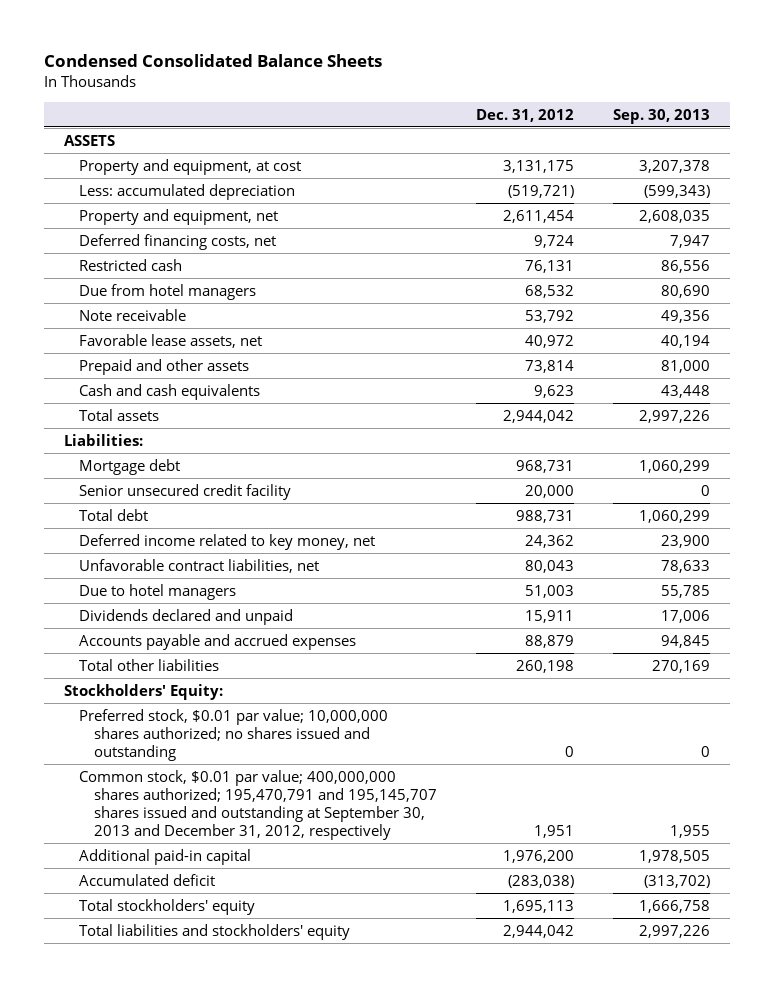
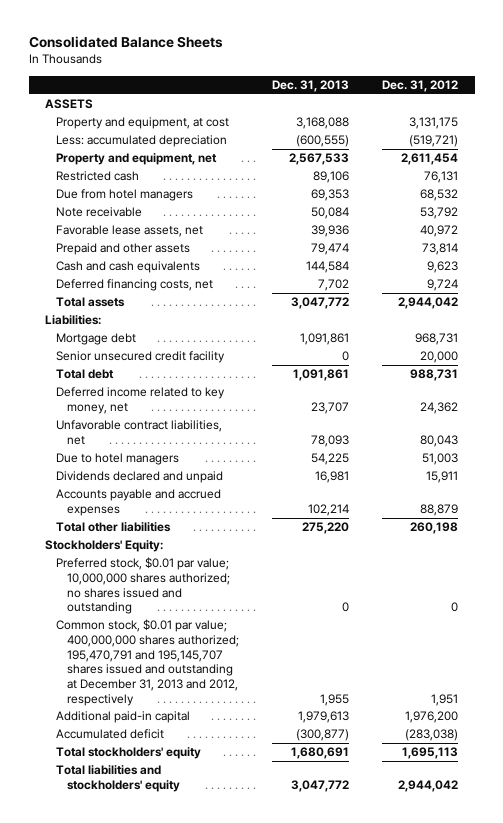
- Condensed Consolidated Balance Sheets
+ Consolidated Balance Sheets
- | Dec. 31, 2012 | Sep. 30, 2013
+ | Dec. 31, 2013 | Dec. 31, 2012
moved down: Deferred financing costs, net | 7,702 | 9,724
- Common stock, $0.01 par value; 400,000,000 shares authorized; 195,470,791 and 195,145,707 shares issued and outstanding at September 30, 2013 and December 31, 2012, respectively | 1,951 | 1,955
+ Common stock, $0.01 par value; 400,000,000 shares authorized; 195,470,791 and 195,145,707 shares issued and outstanding at December 31, 2013 and 2012, respectively | 1,955 | 1,951

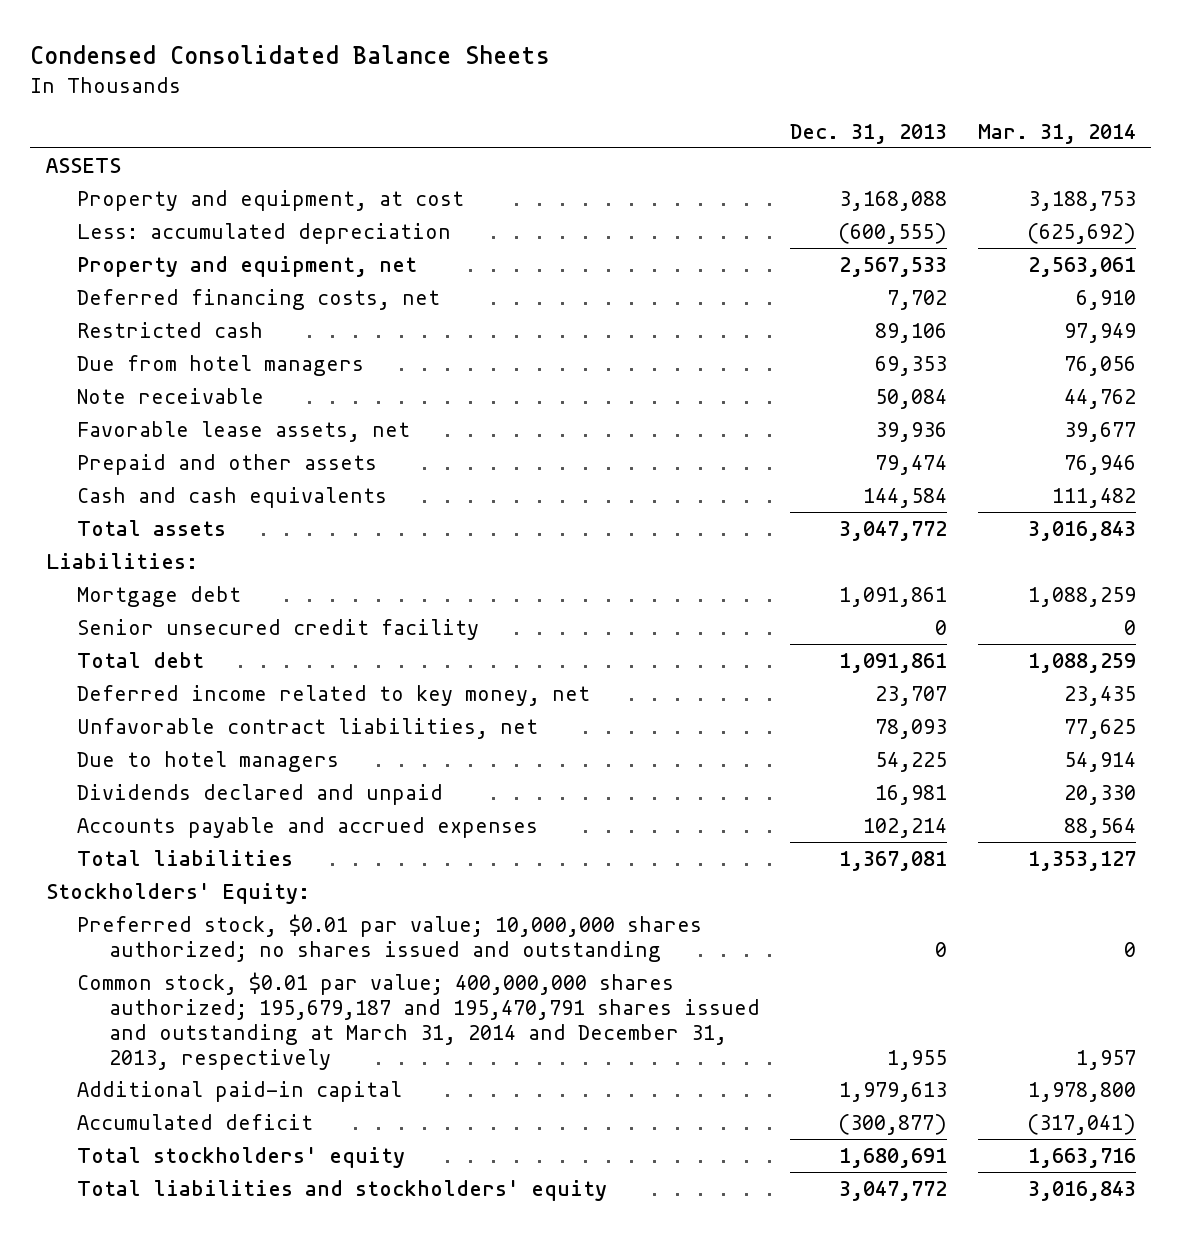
- Consolidated Balance Sheets
+ Condensed Consolidated Balance Sheets
- | Dec. 31, 2013 | Dec. 31, 2012
+ | Dec. 31, 2013 | Mar. 31, 2014
moved up: Deferred financing costs, net | 7,702 | 6,910
- Total other liabilities | 275,220 | 260,198
+ Total liabilities | 1,367,081 | 1,353,127
- Common stock, $0.01 par value; 400,000,000 shares authorized; 195,470,791 and 195,145,707 shares issued and outstanding at December 31, 2013 and 2012, respectively | 1,955 | 1,951
+ Common stock, $0.01 par value; 400,000,000 shares authorized; 195,679,187 and 195,470,791 shares issued and outstanding at March 31, 2014 and December 31, 2013, respectively | 1,955 | 1,957

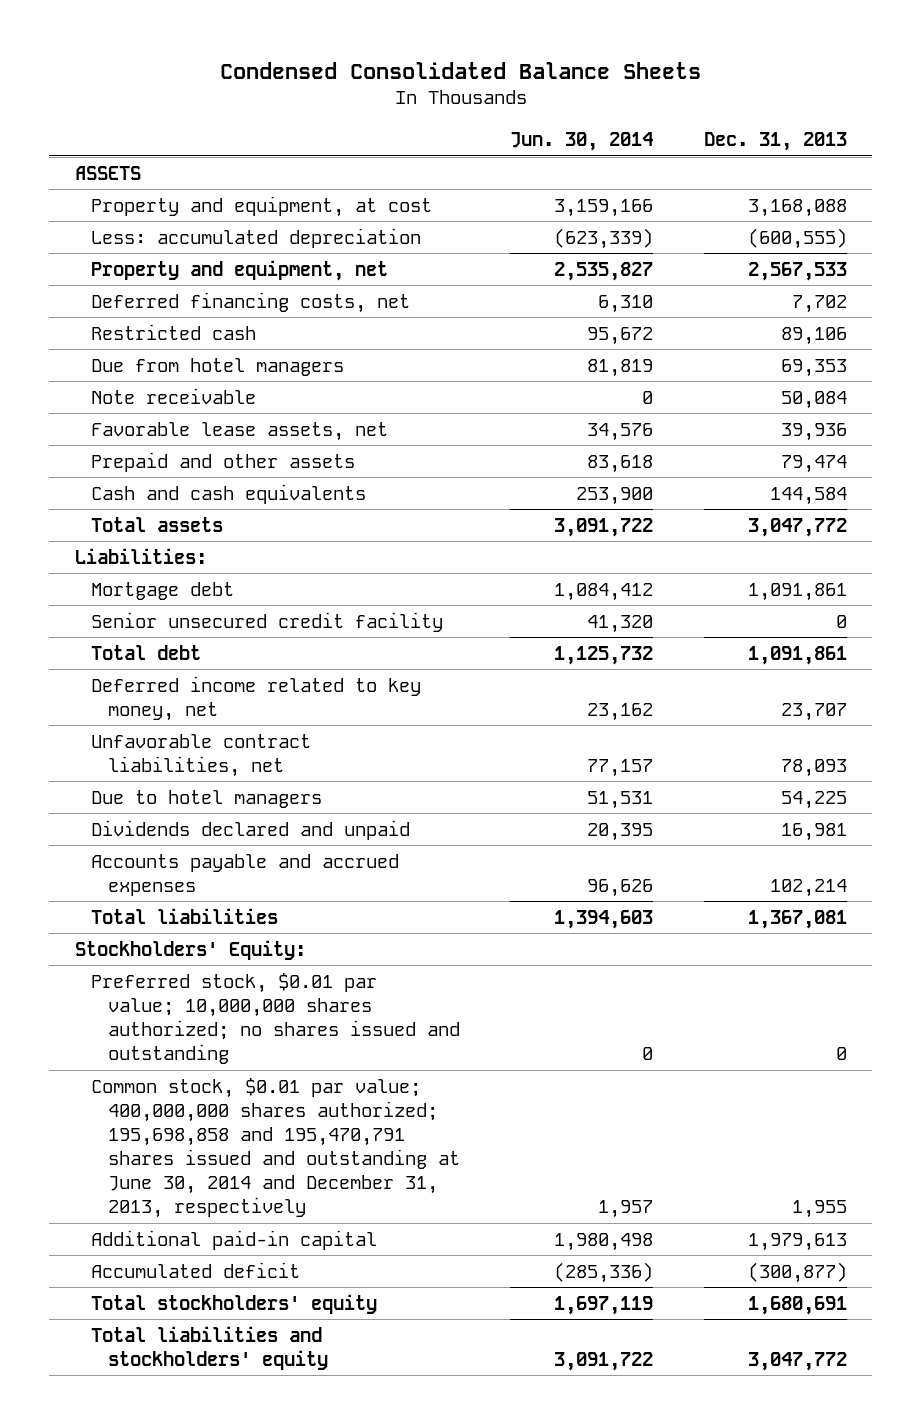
- | Dec. 31, 2013 | Mar. 31, 2014
+ | Jun. 30, 2014 | Dec. 31, 2013
- Common stock, $0.01 par value; 400,000,000 shares authorized; 195,679,187 and 195,470,791 shares issued and outstanding at March 31, 2014 and December 31, 2013, respectively | 1,955 | 1,957
+ Common stock, $0.01 par value; 400,000,000 shares authorized; 195,698,858 and 195,470,791 shares issued and outstanding at June 30, 2014 and December 31, 2013, respectively | 1,957 | 1,955

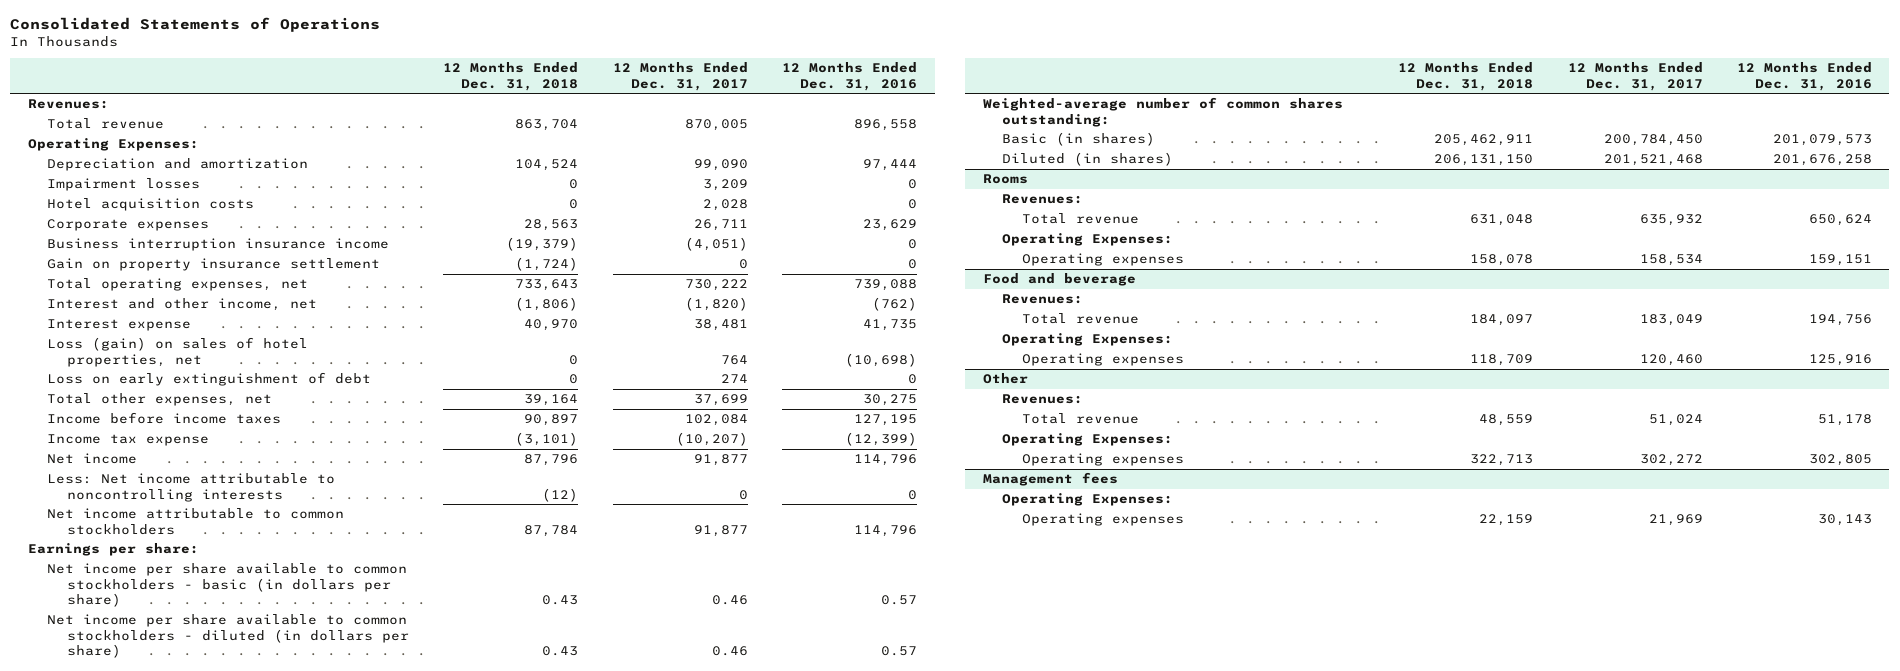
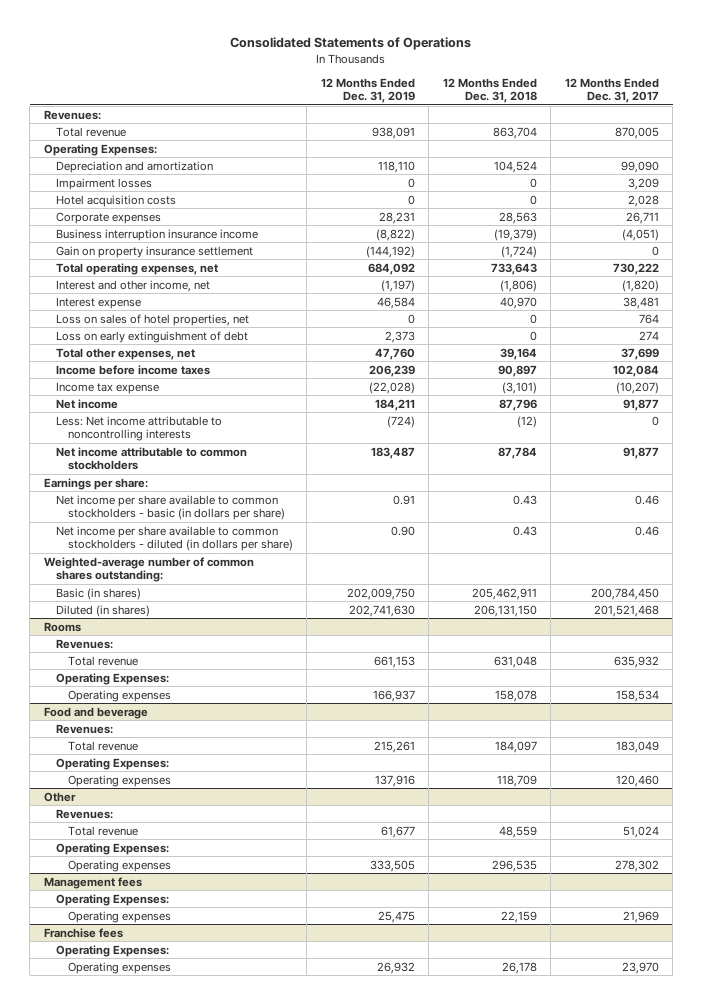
- | 12 Months Ended Dec. 31, 2018 | 12 Months Ended Dec. 31, 2017 | 12 Months Ended Dec. 31, 2016
+ | 12 Months Ended Dec. 31, 2019 | 12 Months Ended Dec. 31, 2018 | 12 Months Ended Dec. 31, 2017
- Loss (gain) on sales of hotel properties, net | 0 | 764 | (10,698)
+ Loss on sales of hotel properties, net | 0 | 0 | 764
@ Other
- Operating expenses | 322,713 | 302,272 | 302,805
+ Operating expenses | 333,505 | 296,535 | 278,302
+ Franchise fees
+ Operating Expenses:
+ Operating expenses | 26,932 | 26,178 | 23,970

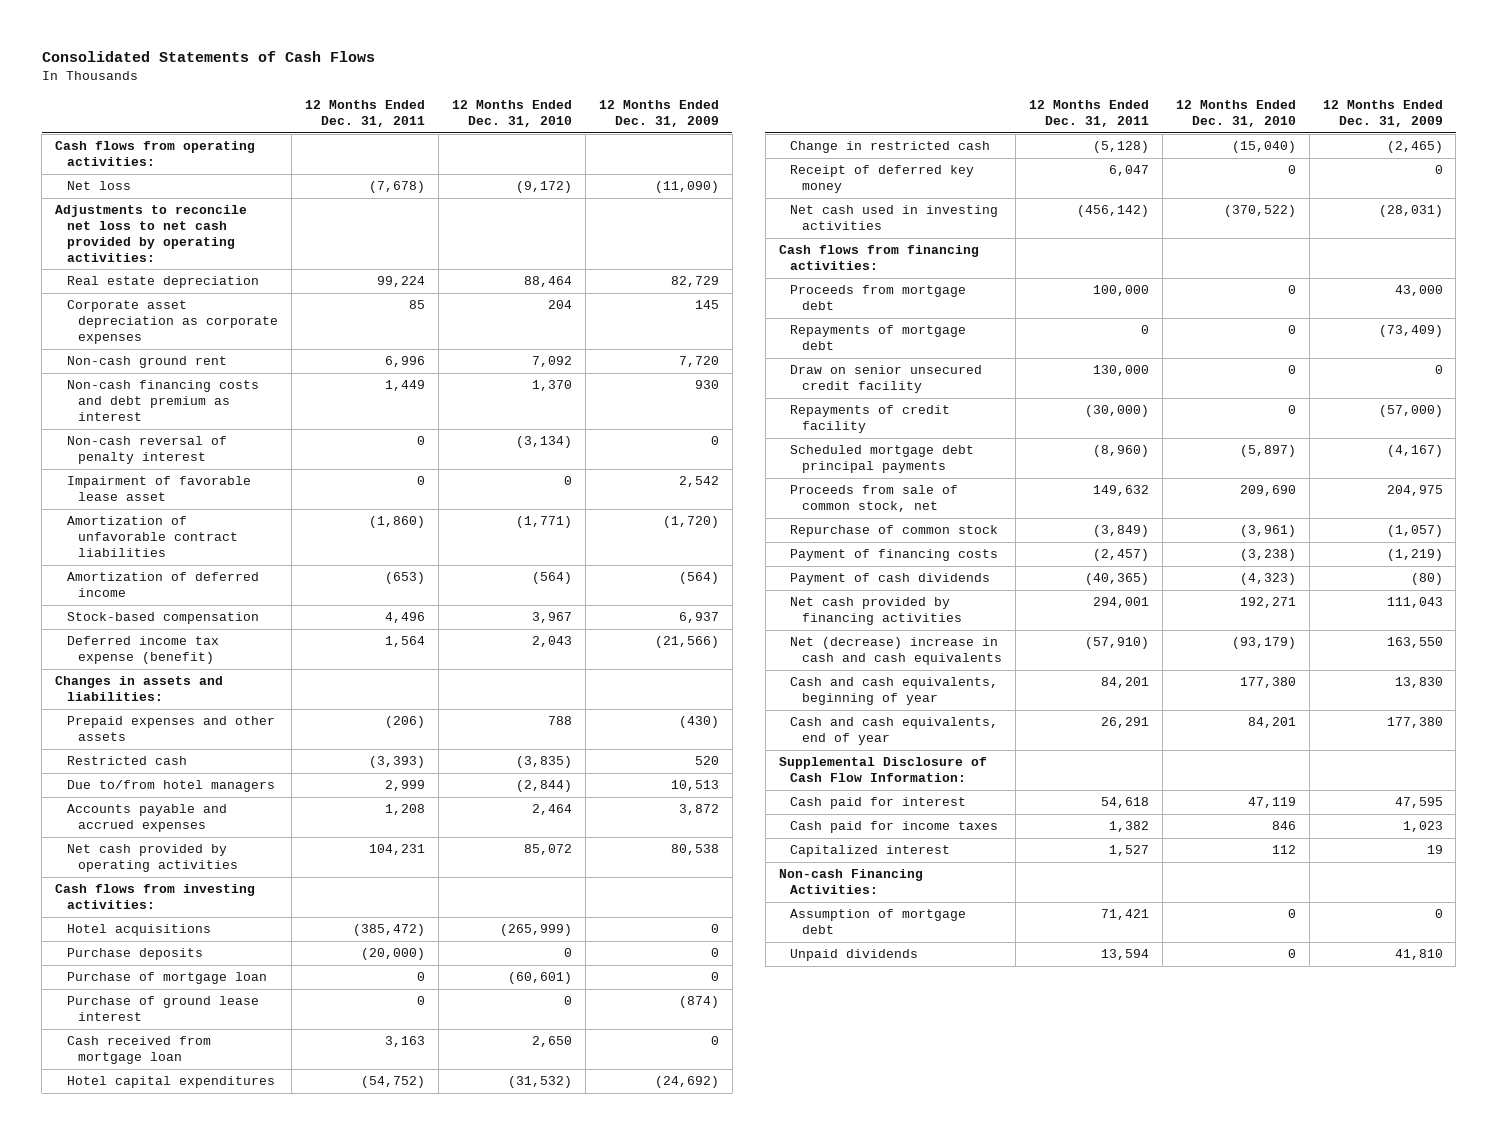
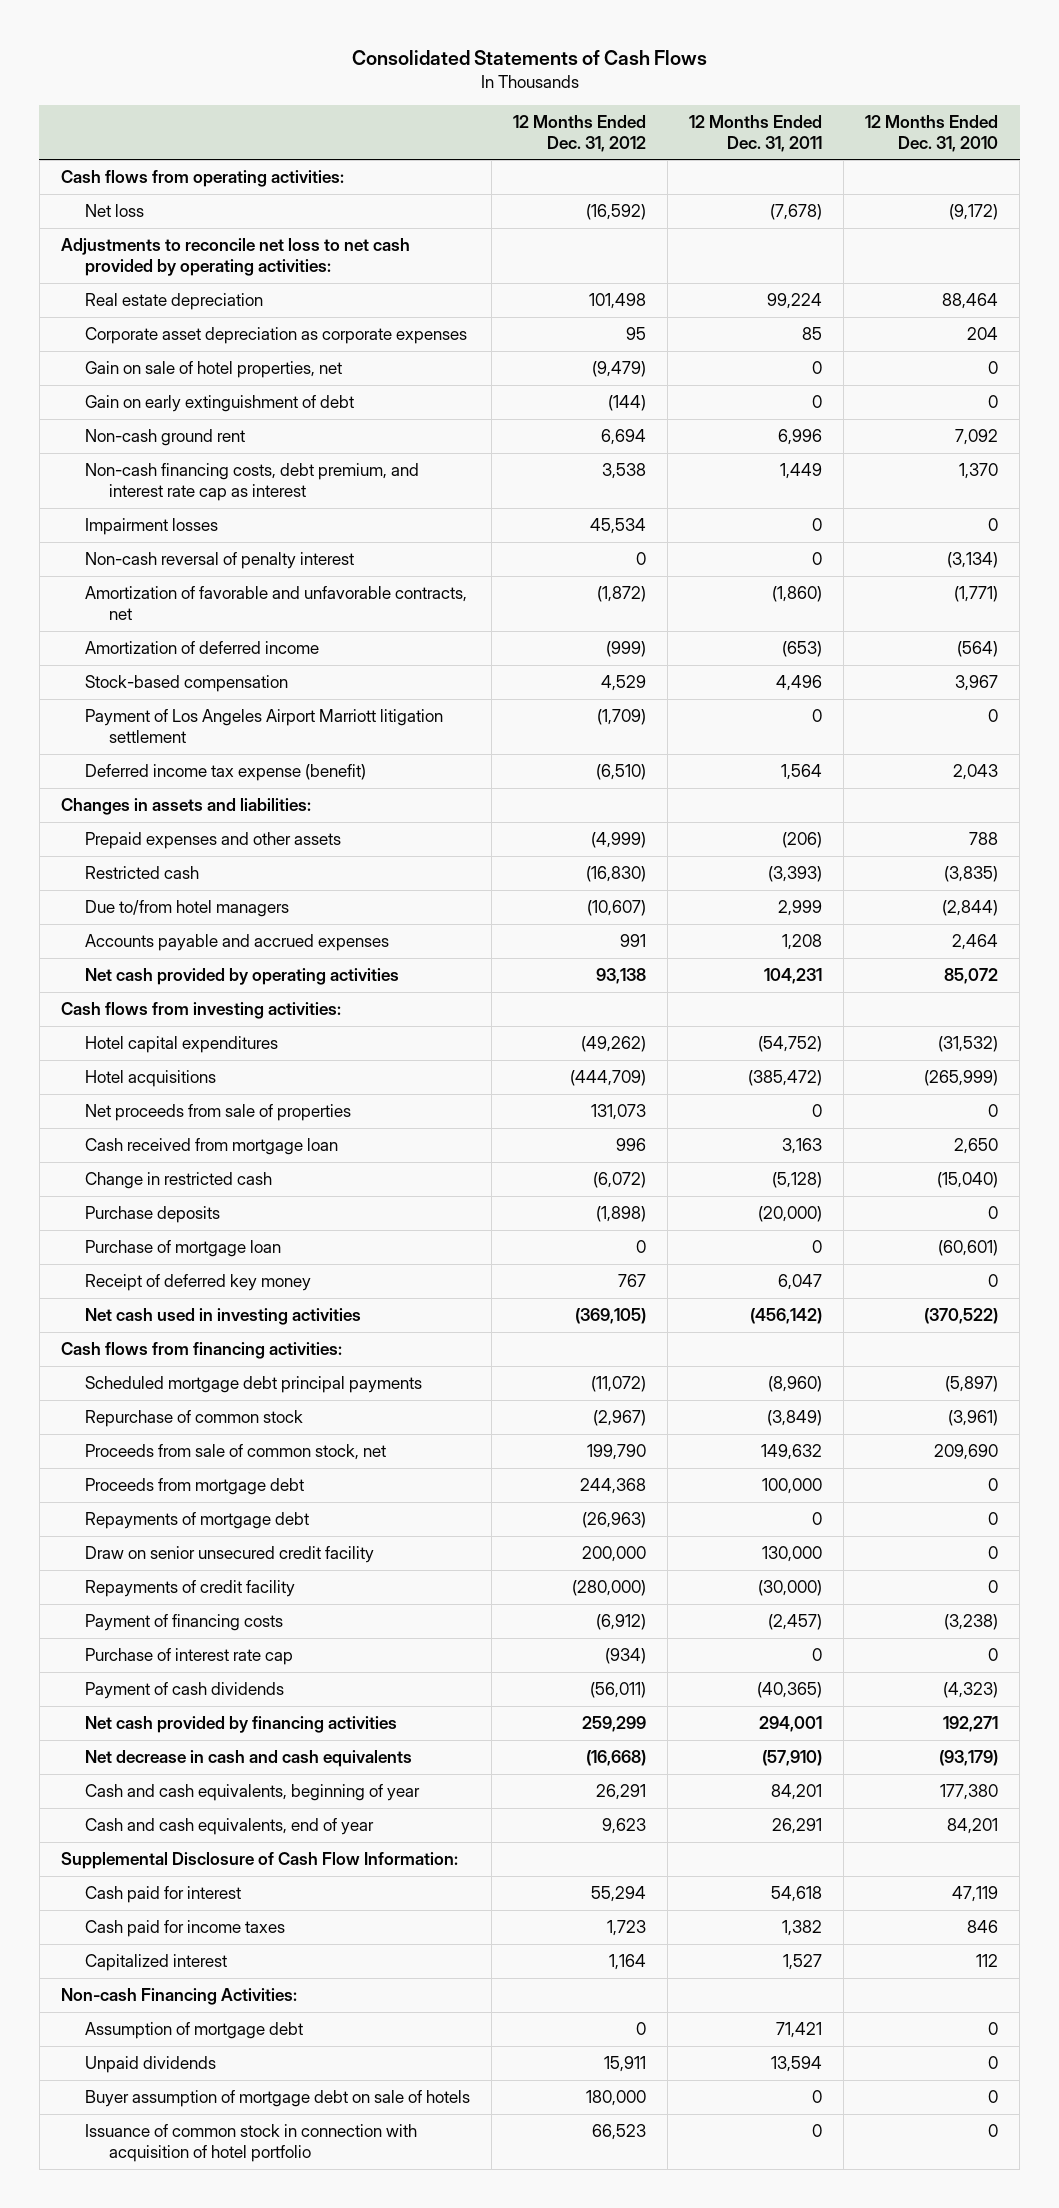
- | 12 Months Ended Dec. 31, 2011 | 12 Months Ended Dec. 31, 2010 | 12 Months Ended Dec. 31, 2009
+ | 12 Months Ended Dec. 31, 2012 | 12 Months Ended Dec. 31, 2011 | 12 Months Ended Dec. 31, 2010
+ Gain on sale of hotel properties, net | (9,479) | 0 | 0
+ Gain on early extinguishment of debt | (144) | 0 | 0
- Non-cash financing costs and debt premium as interest | 1,449 | 1,370 | 930
+ Non-cash financing costs, debt premium, and interest rate cap as interest | 3,538 | 1,449 | 1,370
+ Impairment losses | 45,534 | 0 | 0
- Impairment of favorable lease asset | 0 | 0 | 2,542
- Amortization of unfavorable contract liabilities | (1,860) | (1,771) | (1,720)
+ Amortization of favorable and unfavorable contracts, net | (1,872) | (1,860) | (1,771)
+ Payment of Los Angeles Airport Marriott litigation settlement | (1,709) | 0 | 0
moved up: Hotel capital expenditures | (49,262) | (54,752) | (31,532)
- Purchase of ground lease interest | 0 | 0 | (874)
+ Net proceeds from sale of properties | 131,073 | 0 | 0
moved down: Purchase deposits | (1,898) | (20,000) | 0
moved down: Purchase of mortgage loan | 0 | 0 | (60,601)
moved up: Scheduled mortgage debt principal payments | (11,072) | (8,960) | (5,897)
moved up: Repurchase of common stock | (2,967) | (3,849) | (3,961)
moved up: Proceeds from sale of common stock, net | 199,790 | 149,632 | 209,690
+ Purchase of interest rate cap | (934) | 0 | 0
- Net (decrease) increase in cash and cash equivalents | (57,910) | (93,179) | 163,550
+ Net decrease in cash and cash equivalents | (16,668) | (57,910) | (93,179)
+ Buyer assumption of mortgage debt on sale of hotels | 180,000 | 0 | 0
+ Issuance of common stock in connection with acquisition of hotel portfolio | 66,523 | 0 | 0

